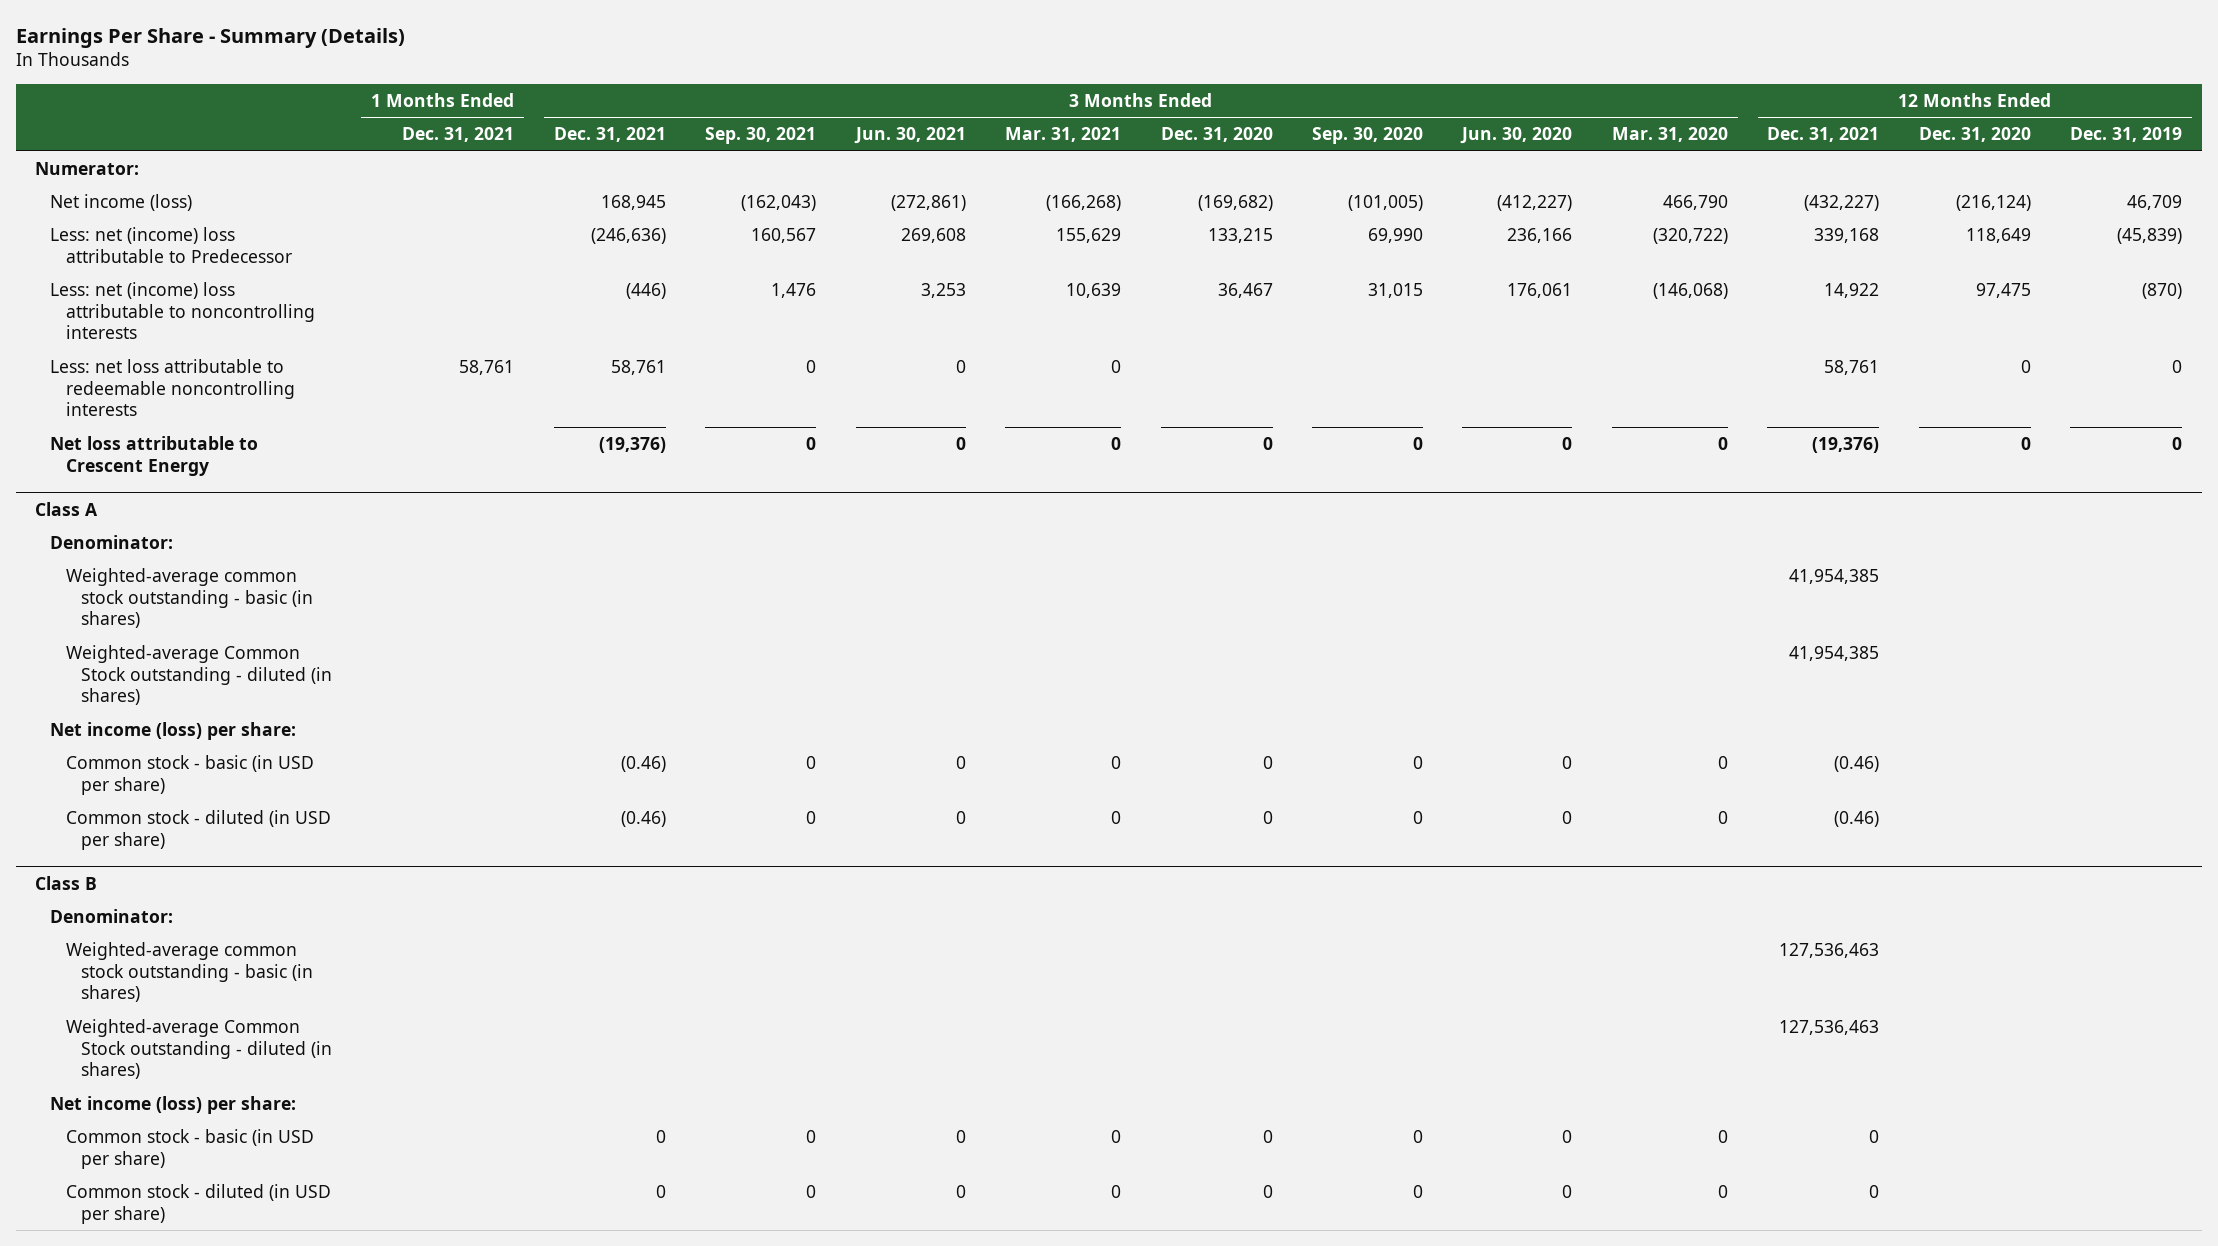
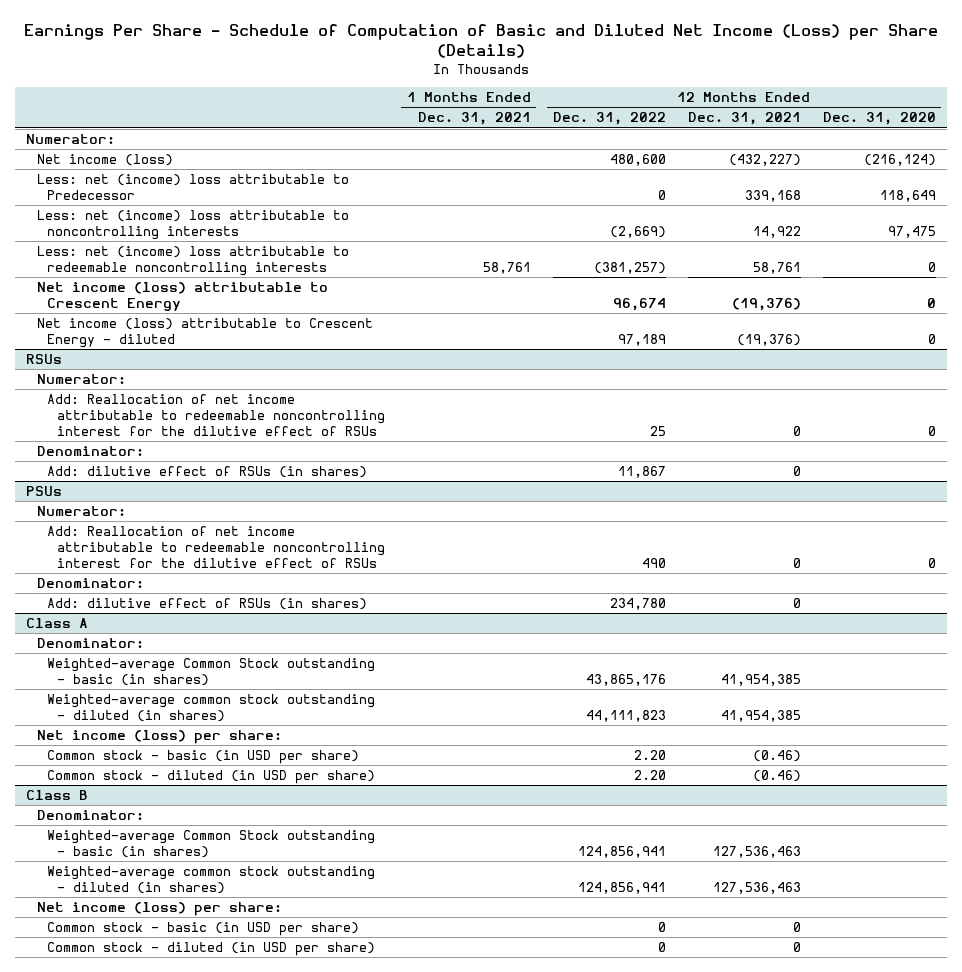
- Earnings Per Share - Summary (Details)
+ Earnings Per Share - Schedule of Computation of Basic and Diluted Net Income (Loss) per Share (Details)
- | 1 Months Ended Dec. 31, 2021 | 3 Months Ended Dec. 31, 2021 | 3 Months Ended Sep. 30, 2021 | 3 Months Ended Jun. 30, 2021 | 3 Months Ended Mar. 31, 2021 | 3 Months Ended Dec. 31, 2020 | 3 Months Ended Sep. 30, 2020 | 3 Months Ended Jun. 30, 2020 | 3 Months Ended Mar. 31, 2020 | 12 Months Ended Dec. 31, 2021 | 12 Months Ended Dec. 31, 2020 | 12 Months Ended Dec. 31, 2019
+ | 1 Months Ended Dec. 31, 2021 | 12 Months Ended Dec. 31, 2022 | 12 Months Ended Dec. 31, 2021 | 12 Months Ended Dec. 31, 2020
- Less: net loss attributable to redeemable noncontrolling interests | 58,761 | 58,761 | 0 | 0 | 0 | | | | | 58,761 | 0 | 0
- Net loss attributable to Crescent Energy | | (19,376) | 0 | 0 | 0 | 0 | 0 | 0 | 0 | (19,376) | 0 | 0
+ Less: net (income) loss attributable to redeemable noncontrolling interests | 58,761 | (381,257) | 58,761 | 0
+ Net income (loss) attributable to Crescent Energy | | 96,674 | (19,376) | 0
+ Net income (loss) attributable to Crescent Energy - diluted | | 97,189 | (19,376) | 0
+ RSUs
+ Numerator:
+ Add: Reallocation of net income attributable to redeemable noncontrolling interest for the dilutive effect of RSUs | | 25 | 0 | 0
+ Denominator:
+ Add: dilutive effect of RSUs (in shares) | | 11,867 | 0 |
+ PSUs
+ Numerator:
+ Add: Reallocation of net income attributable to redeemable noncontrolling interest for the dilutive effect of RSUs | | 490 | 0 | 0
+ Denominator:
+ Add: dilutive effect of RSUs (in shares) | | 234,780 | 0 |
@ Class A
- Weighted-average common stock outstanding - basic (in shares) | | | | | | | | | | 41,954,385 | |
- Weighted-average Common Stock outstanding - diluted (in shares) | | | | | | | | | | 41,954,385 | |
+ Weighted-average Common Stock outstanding - basic (in shares) | | 43,865,176 | 41,954,385 |
+ Weighted-average common stock outstanding - diluted (in shares) | | 44,111,823 | 41,954,385 |
@ Class B
- Weighted-average common stock outstanding - basic (in shares) | | | | | | | | | | 127,536,463 | |
- Weighted-average Common Stock outstanding - diluted (in shares) | | | | | | | | | | 127,536,463 | |
+ Weighted-average Common Stock outstanding - basic (in shares) | | 124,856,941 | 127,536,463 |
+ Weighted-average common stock outstanding - diluted (in shares) | | 124,856,941 | 127,536,463 |

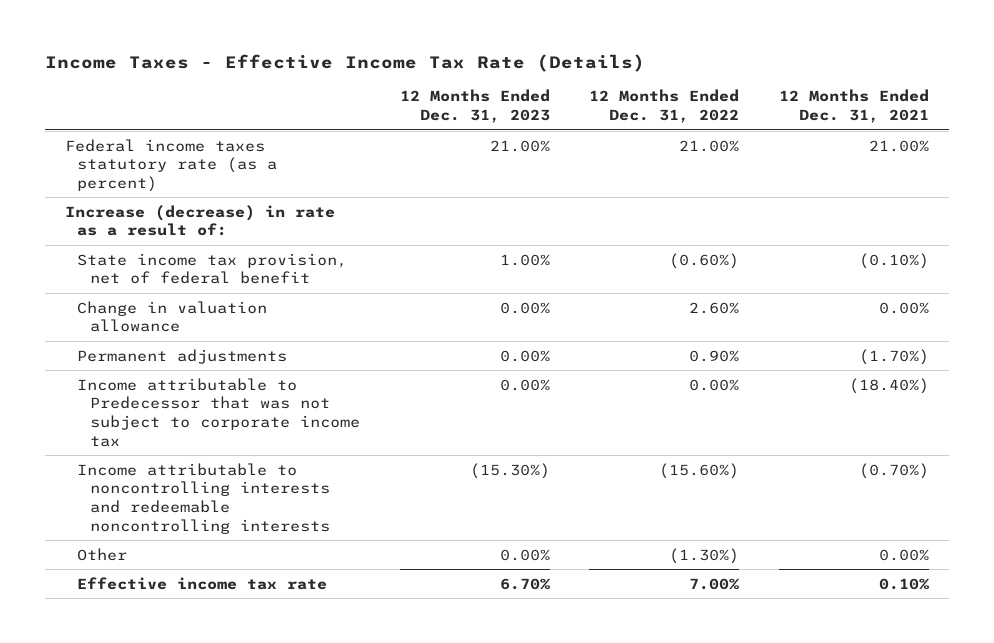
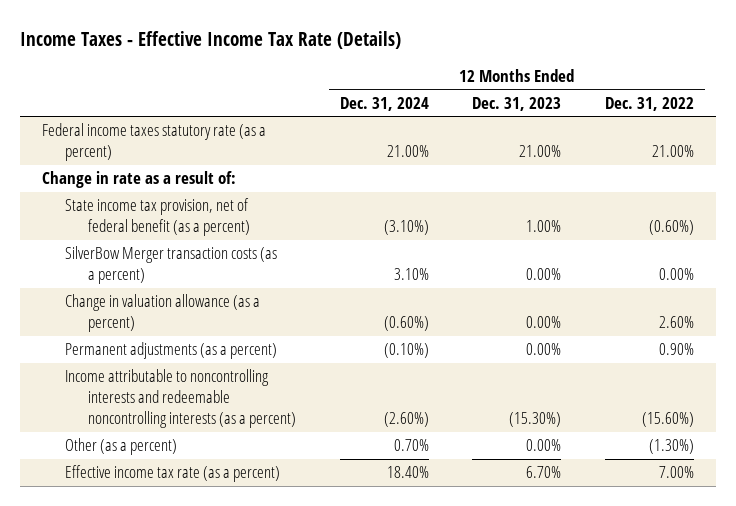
- | 12 Months Ended Dec. 31, 2023 | 12 Months Ended Dec. 31, 2022 | 12 Months Ended Dec. 31, 2021
+ | 12 Months Ended Dec. 31, 2024 | 12 Months Ended Dec. 31, 2023 | 12 Months Ended Dec. 31, 2022
- Increase (decrease) in rate as a result of:
- State income tax provision, net of federal benefit | 1.00% | (0.60%) | (0.10%)
- Change in valuation allowance | 0.00% | 2.60% | 0.00%
- Permanent adjustments | 0.00% | 0.90% | (1.70%)
- Income attributable to Predecessor that was not subject to corporate income tax | 0.00% | 0.00% | (18.40%)
- Income attributable to noncontrolling interests and redeemable noncontrolling interests | (15.30%) | (15.60%) | (0.70%)
- Other | 0.00% | (1.30%) | 0.00%
- Effective income tax rate | 6.70% | 7.00% | 0.10%
+ Change in rate as a result of:
+ State income tax provision, net of federal benefit (as a percent) | (3.10%) | 1.00% | (0.60%)
+ SilverBow Merger transaction costs (as a percent) | 3.10% | 0.00% | 0.00%
+ Change in valuation allowance (as a percent) | (0.60%) | 0.00% | 2.60%
+ Permanent adjustments (as a percent) | (0.10%) | 0.00% | 0.90%
+ Income attributable to noncontrolling interests and redeemable noncontrolling interests (as a percent) | (2.60%) | (15.30%) | (15.60%)
+ Other (as a percent) | 0.70% | 0.00% | (1.30%)
+ Effective income tax rate (as a percent) | 18.40% | 6.70% | 7.00%

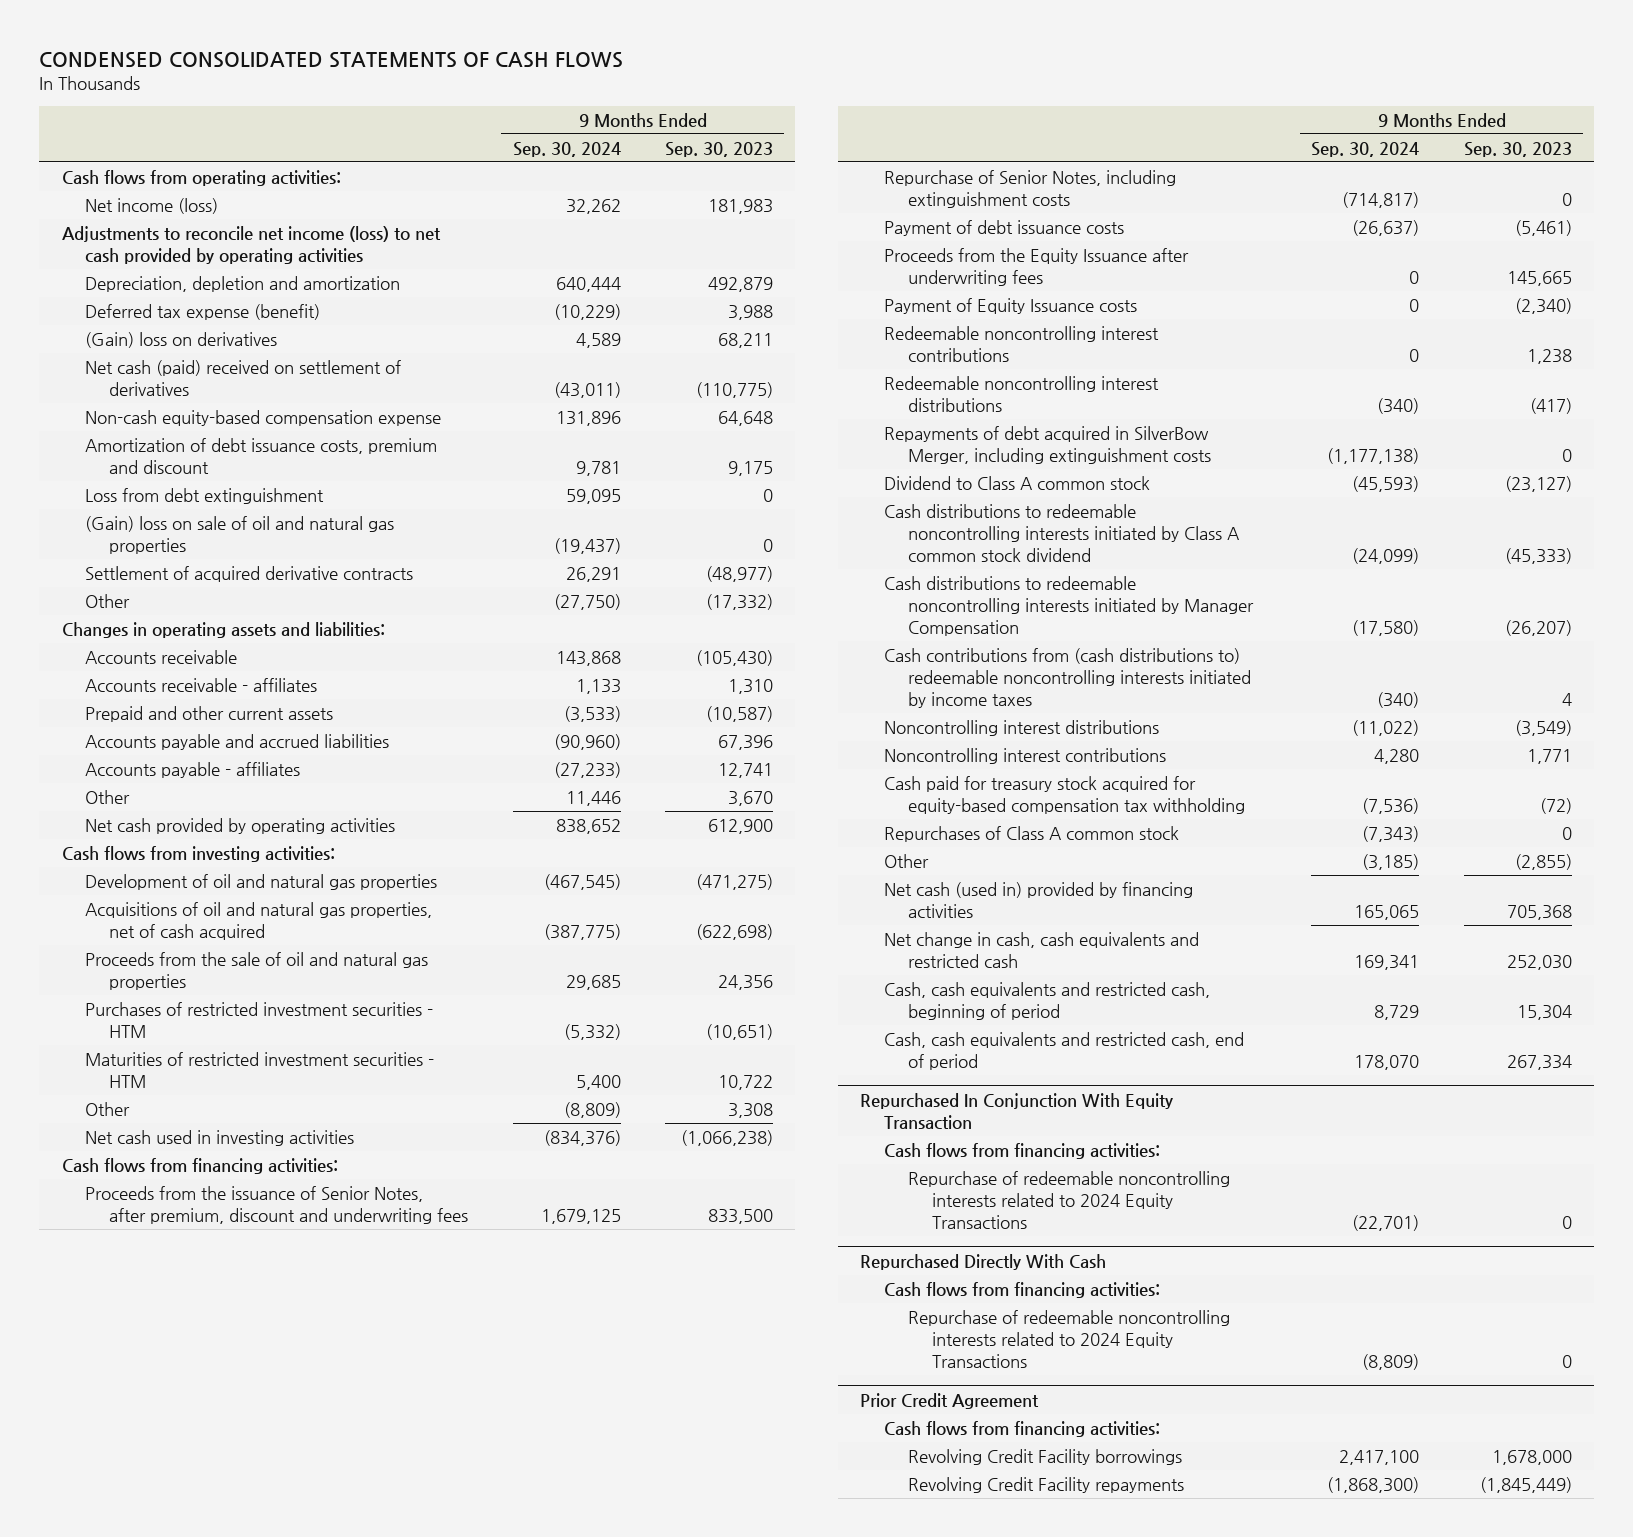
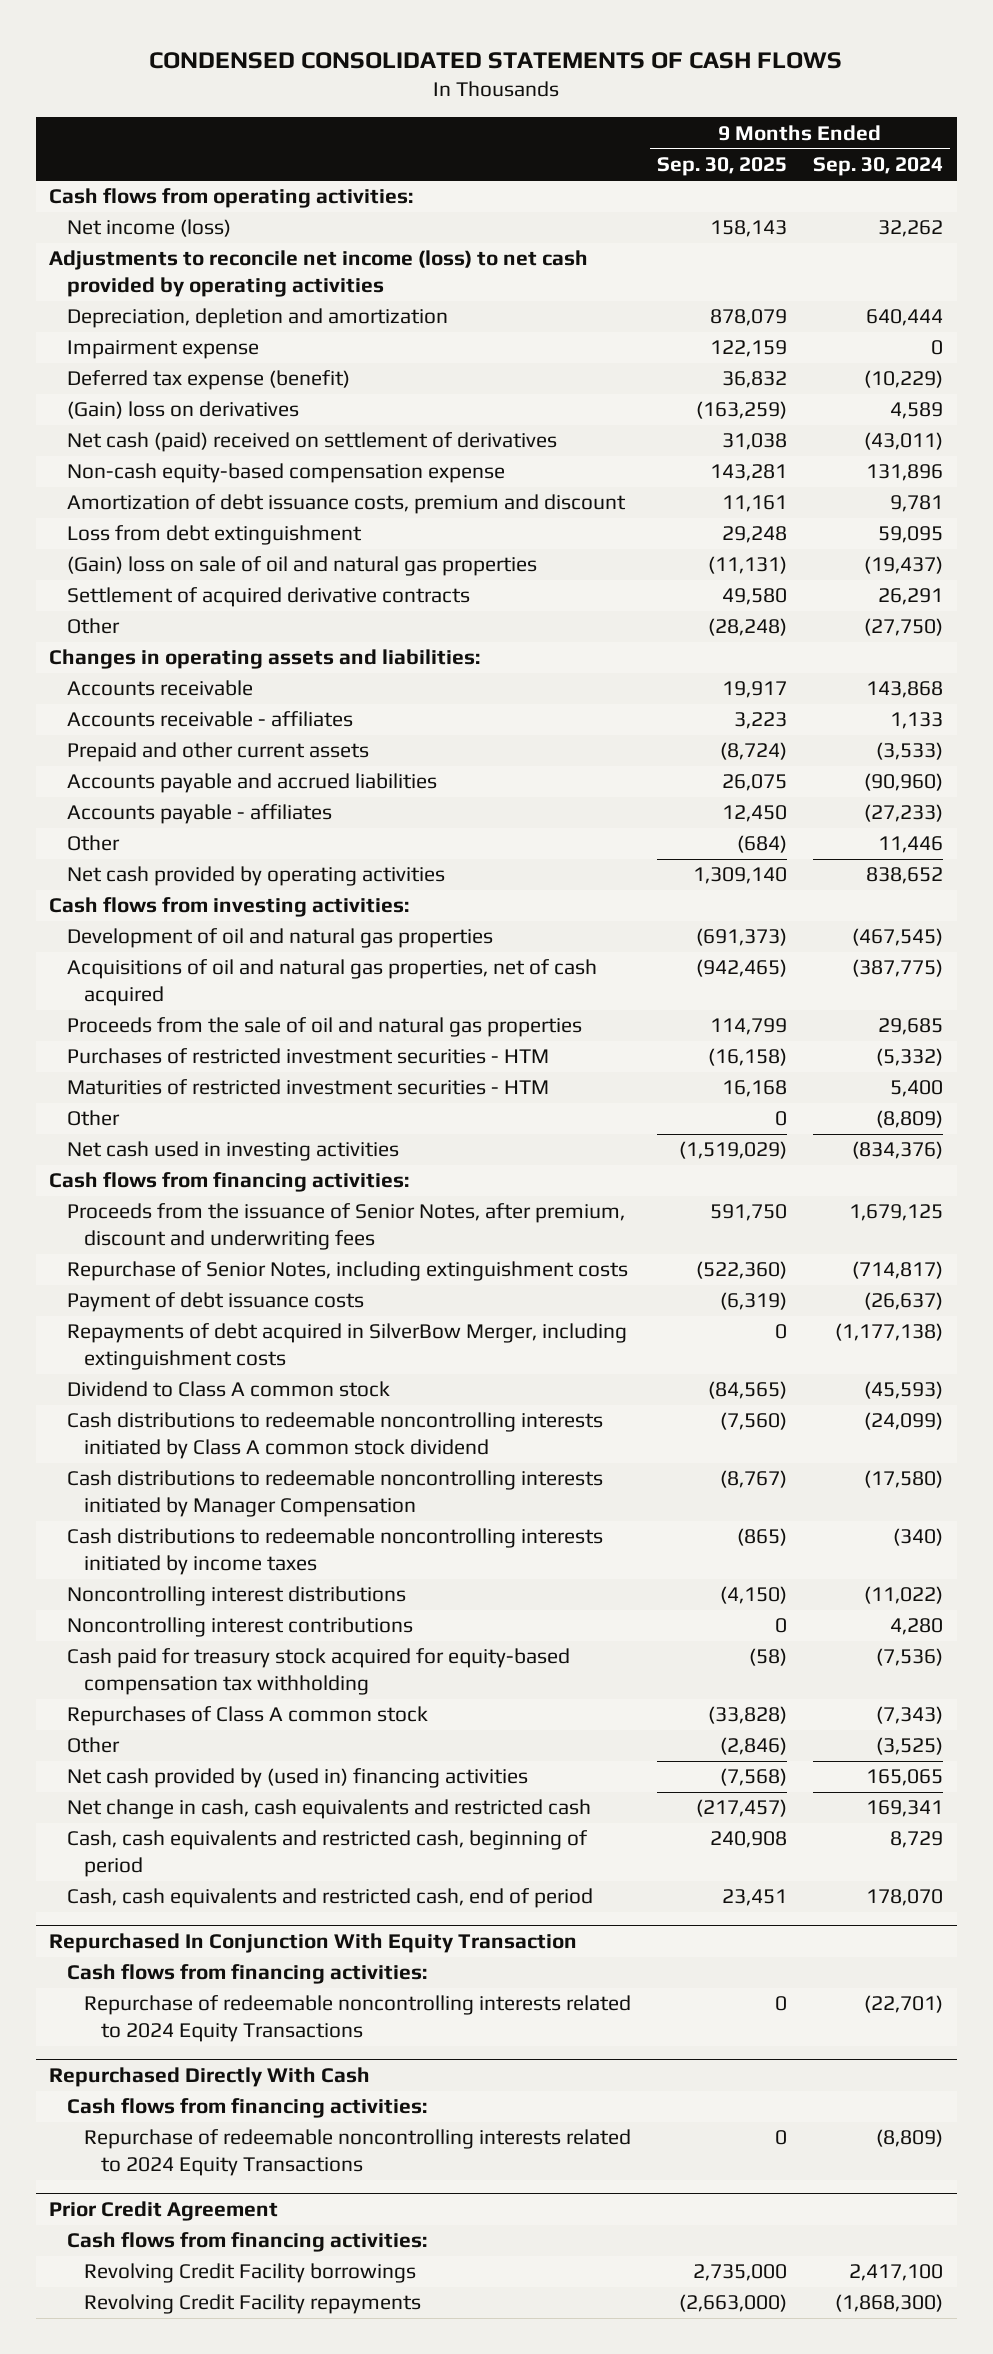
- | 9 Months Ended Sep. 30, 2024 | 9 Months Ended Sep. 30, 2023
+ | 9 Months Ended Sep. 30, 2025 | 9 Months Ended Sep. 30, 2024
+ Impairment expense | 122,159 | 0
- Proceeds from the Equity Issuance after underwriting fees | 0 | 145,665
- Payment of Equity Issuance costs | 0 | (2,340)
- Redeemable noncontrolling interest contributions | 0 | 1,238
- Redeemable noncontrolling interest distributions | (340) | (417)
- Cash contributions from (cash distributions to) redeemable noncontrolling interests initiated by income taxes | (340) | 4
+ Cash distributions to redeemable noncontrolling interests initiated by income taxes | (865) | (340)
- Other | (3,185) | (2,855)
- Net cash (used in) provided by financing activities | 165,065 | 705,368
+ Other | (2,846) | (3,525)
+ Net cash provided by (used in) financing activities | (7,568) | 165,065

